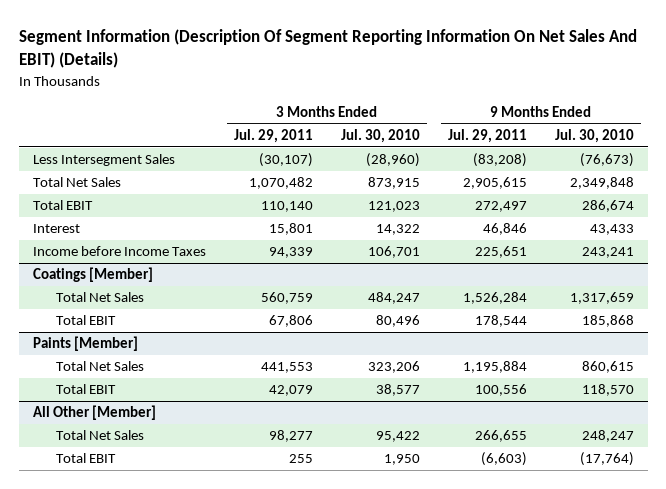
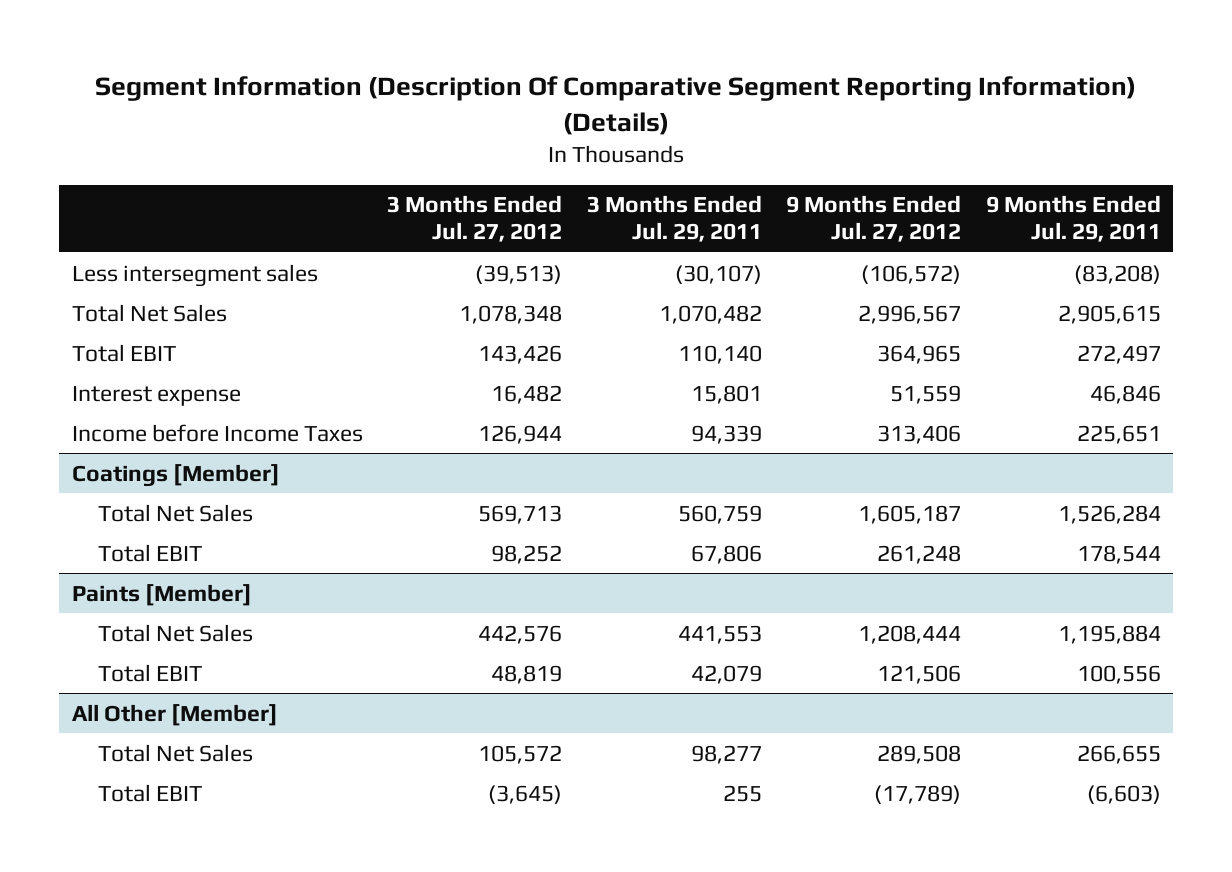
- Segment Information (Description Of Segment Reporting Information On Net Sales And EBIT) (Details)
+ Segment Information (Description Of Comparative Segment Reporting Information) (Details)
- | 3 Months Ended Jul. 29, 2011 | 3 Months Ended Jul. 30, 2010 | 9 Months Ended Jul. 29, 2011 | 9 Months Ended Jul. 30, 2010
+ | 3 Months Ended Jul. 27, 2012 | 3 Months Ended Jul. 29, 2011 | 9 Months Ended Jul. 27, 2012 | 9 Months Ended Jul. 29, 2011
- Less Intersegment Sales | (30,107) | (28,960) | (83,208) | (76,673)
+ Less intersegment sales | (39,513) | (30,107) | (106,572) | (83,208)
- Interest | 15,801 | 14,322 | 46,846 | 43,433
+ Interest expense | 16,482 | 15,801 | 51,559 | 46,846

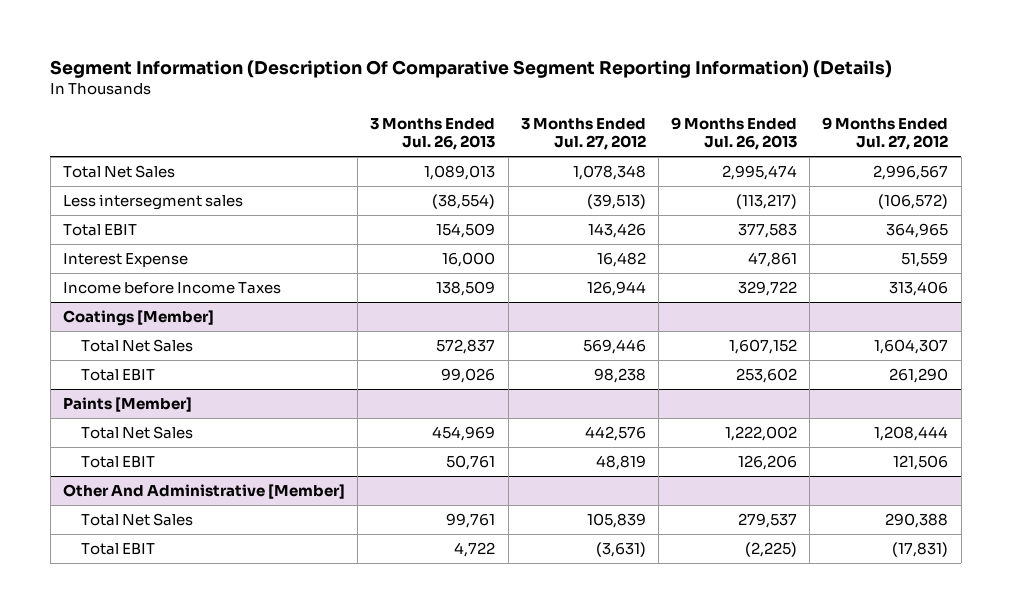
- | 3 Months Ended Jul. 27, 2012 | 3 Months Ended Jul. 29, 2011 | 9 Months Ended Jul. 27, 2012 | 9 Months Ended Jul. 29, 2011
+ | 3 Months Ended Jul. 26, 2013 | 3 Months Ended Jul. 27, 2012 | 9 Months Ended Jul. 26, 2013 | 9 Months Ended Jul. 27, 2012
moved down: Less intersegment sales | (38,554) | (39,513) | (113,217) | (106,572)
- Interest expense | 16,482 | 15,801 | 51,559 | 46,846
+ Interest Expense | 16,000 | 16,482 | 47,861 | 51,559
@ Coatings [Member]
- Total Net Sales | 569,713 | 560,759 | 1,605,187 | 1,526,284
- Total EBIT | 98,252 | 67,806 | 261,248 | 178,544
+ Total Net Sales | 572,837 | 569,446 | 1,607,152 | 1,604,307
+ Total EBIT | 99,026 | 98,238 | 253,602 | 261,290
- All Other [Member]
- Total Net Sales | 105,572 | 98,277 | 289,508 | 266,655
- Total EBIT | (3,645) | 255 | (17,789) | (6,603)
+ Other And Administrative [Member]
+ Total Net Sales | 99,761 | 105,839 | 279,537 | 290,388
+ Total EBIT | 4,722 | (3,631) | (2,225) | (17,831)

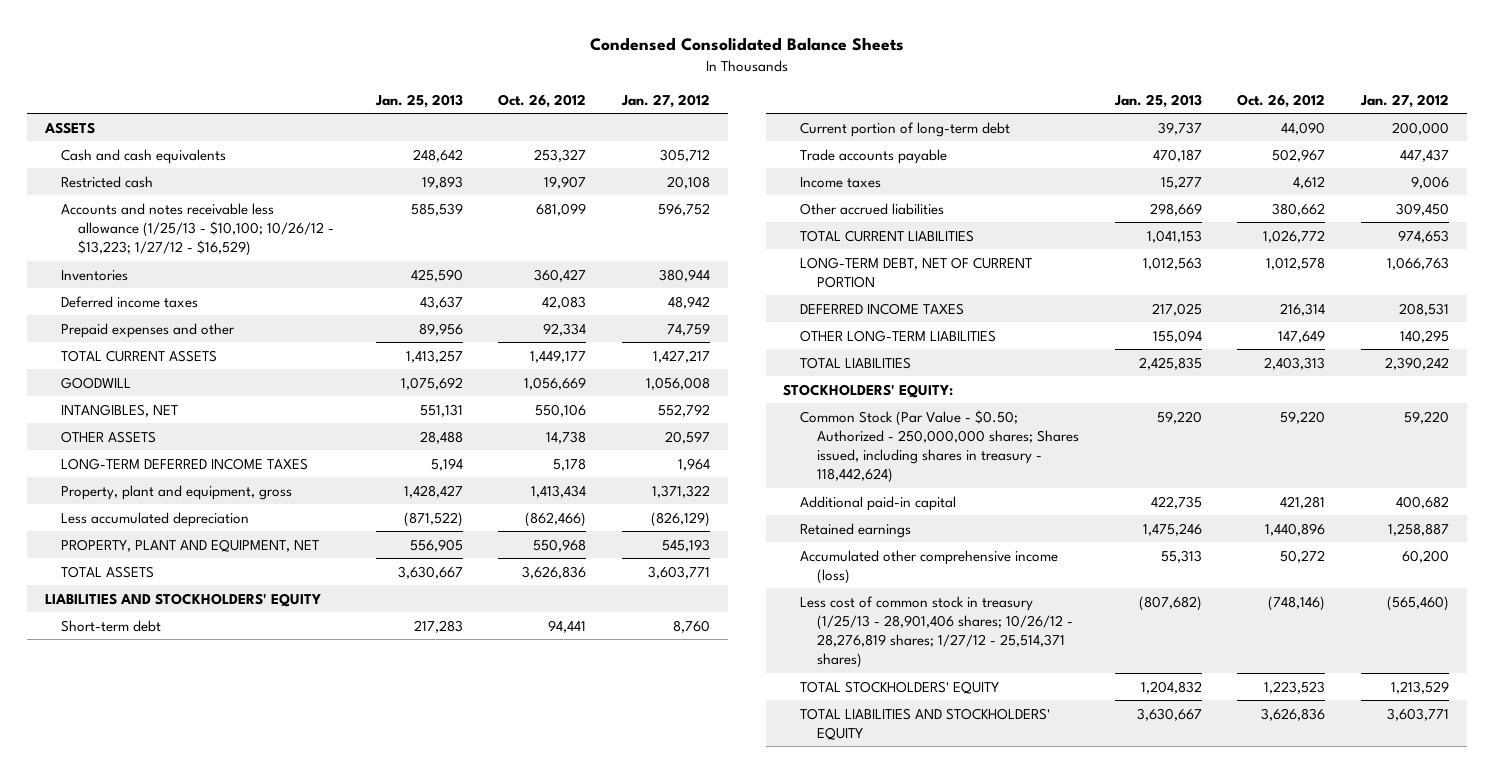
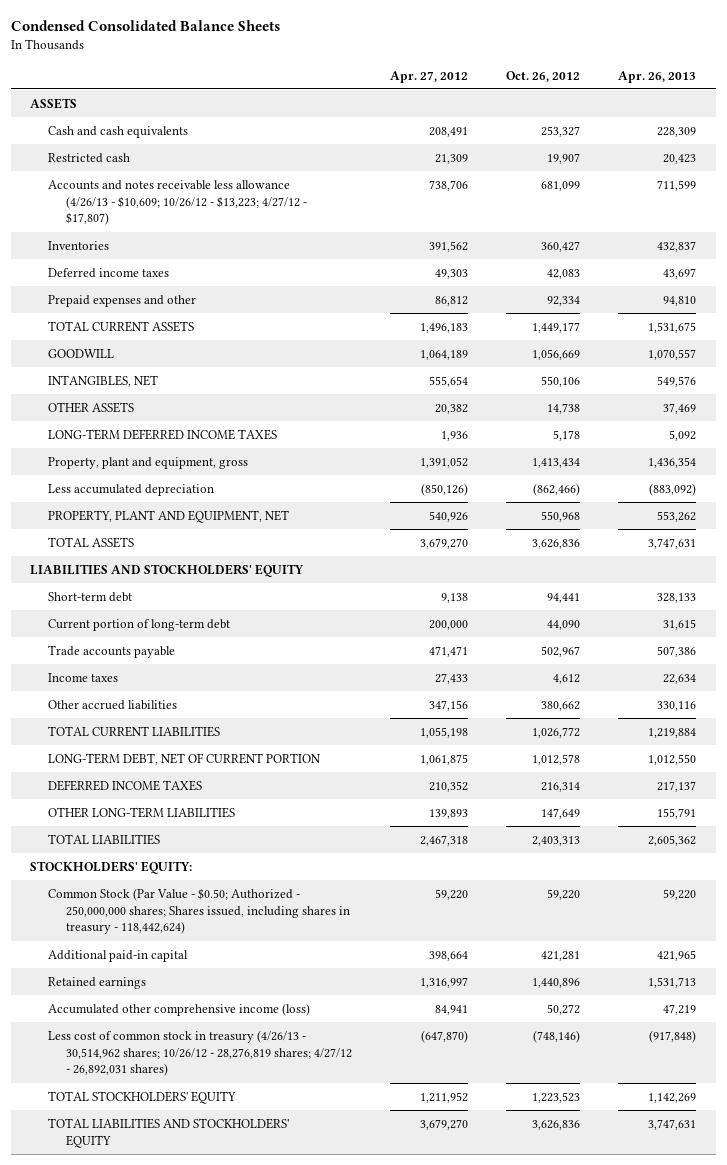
- | Jan. 25, 2013 | Oct. 26, 2012 | Jan. 27, 2012
+ | Apr. 27, 2012 | Oct. 26, 2012 | Apr. 26, 2013
- Accounts and notes receivable less allowance (1/25/13 - $10,100; 10/26/12 - $13,223; 1/27/12 - $16,529) | 585,539 | 681,099 | 596,752
+ Accounts and notes receivable less allowance (4/26/13 - $10,609; 10/26/12 - $13,223; 4/27/12 - $17,807) | 738,706 | 681,099 | 711,599
- Less cost of common stock in treasury (1/25/13 - 28,901,406 shares; 10/26/12 - 28,276,819 shares; 1/27/12 - 25,514,371 shares) | (807,682) | (748,146) | (565,460)
+ Less cost of common stock in treasury (4/26/13 - 30,514,962 shares; 10/26/12 - 28,276,819 shares; 4/27/12 - 26,892,031 shares) | (647,870) | (748,146) | (917,848)

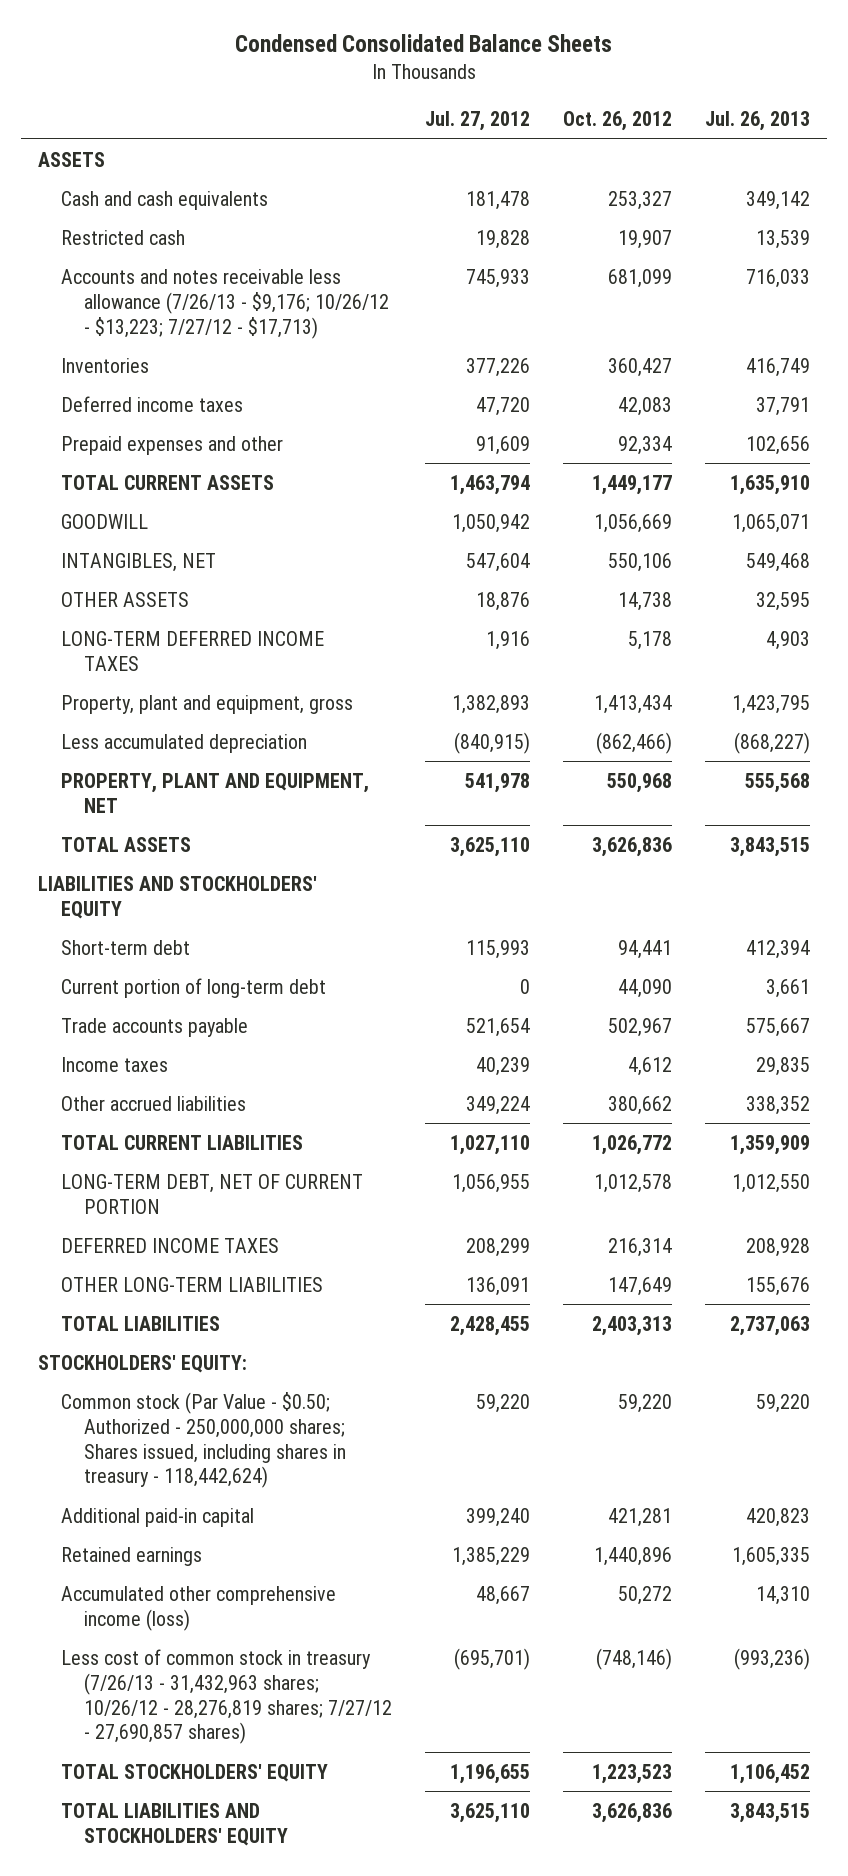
- | Apr. 27, 2012 | Oct. 26, 2012 | Apr. 26, 2013
+ | Jul. 27, 2012 | Oct. 26, 2012 | Jul. 26, 2013
- Accounts and notes receivable less allowance (4/26/13 - $10,609; 10/26/12 - $13,223; 4/27/12 - $17,807) | 738,706 | 681,099 | 711,599
+ Accounts and notes receivable less allowance (7/26/13 - $9,176; 10/26/12 - $13,223; 7/27/12 - $17,713) | 745,933 | 681,099 | 716,033
- Common Stock (Par Value - $0.50; Authorized - 250,000,000 shares; Shares issued, including shares in treasury - 118,442,624) | 59,220 | 59,220 | 59,220
+ Common stock (Par Value - $0.50; Authorized - 250,000,000 shares; Shares issued, including shares in treasury - 118,442,624) | 59,220 | 59,220 | 59,220
- Less cost of common stock in treasury (4/26/13 - 30,514,962 shares; 10/26/12 - 28,276,819 shares; 4/27/12 - 26,892,031 shares) | (647,870) | (748,146) | (917,848)
+ Less cost of common stock in treasury (7/26/13 - 31,432,963 shares; 10/26/12 - 28,276,819 shares; 7/27/12 - 27,690,857 shares) | (695,701) | (748,146) | (993,236)

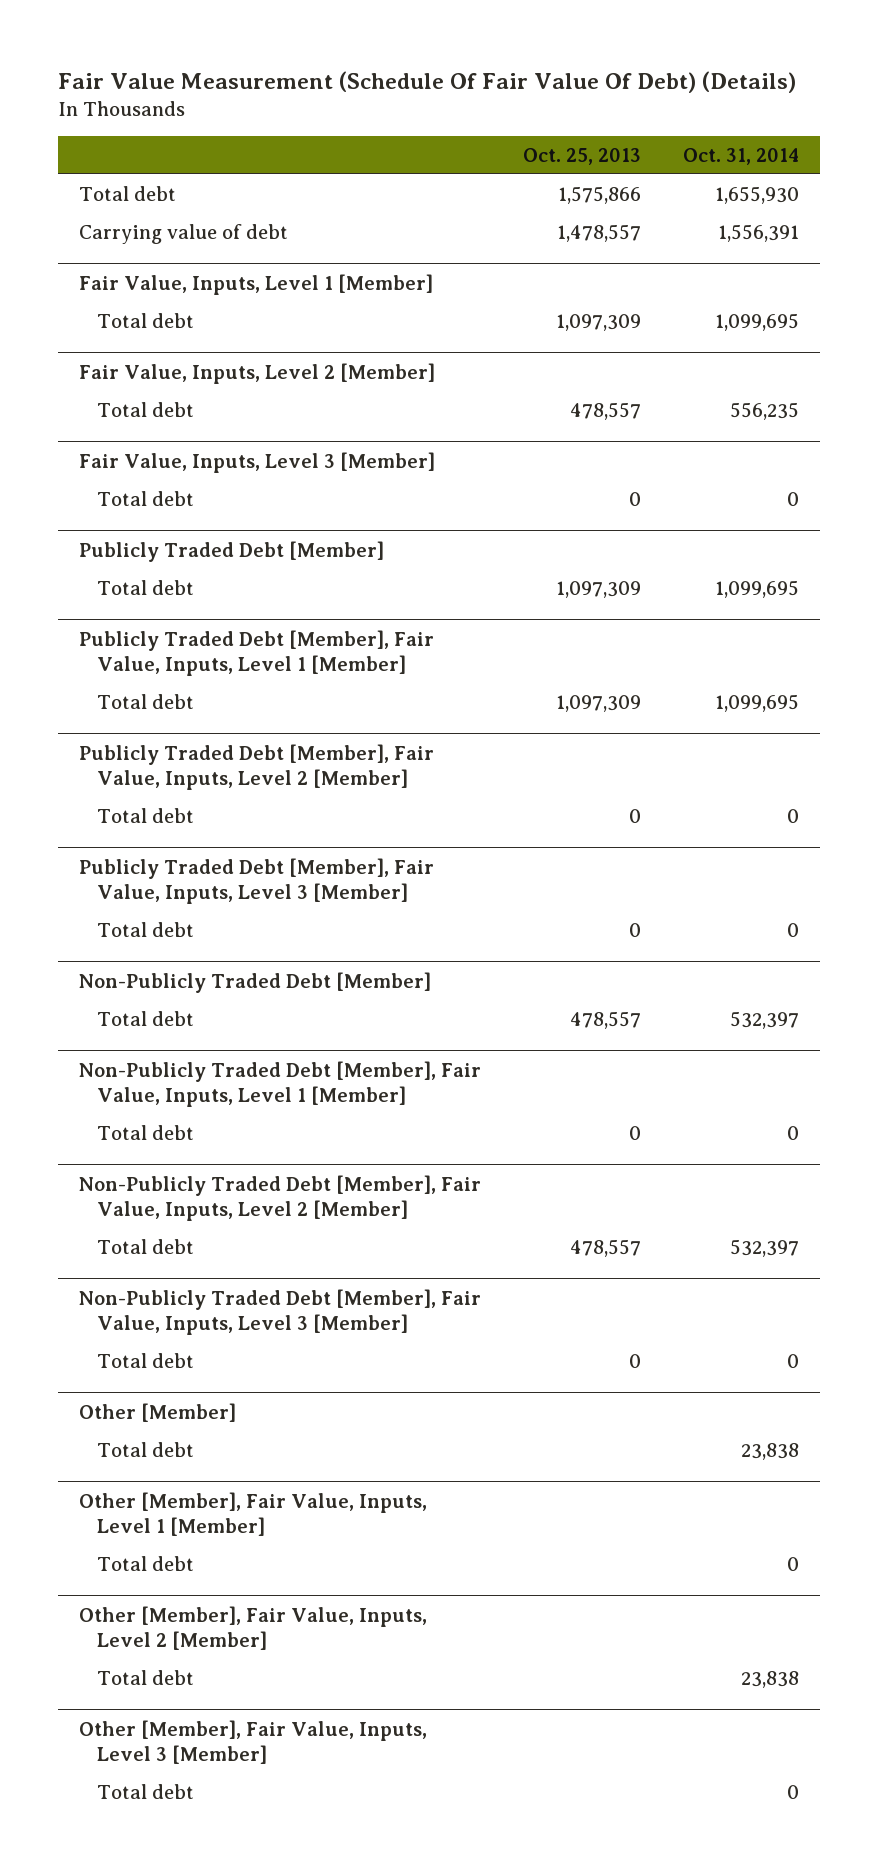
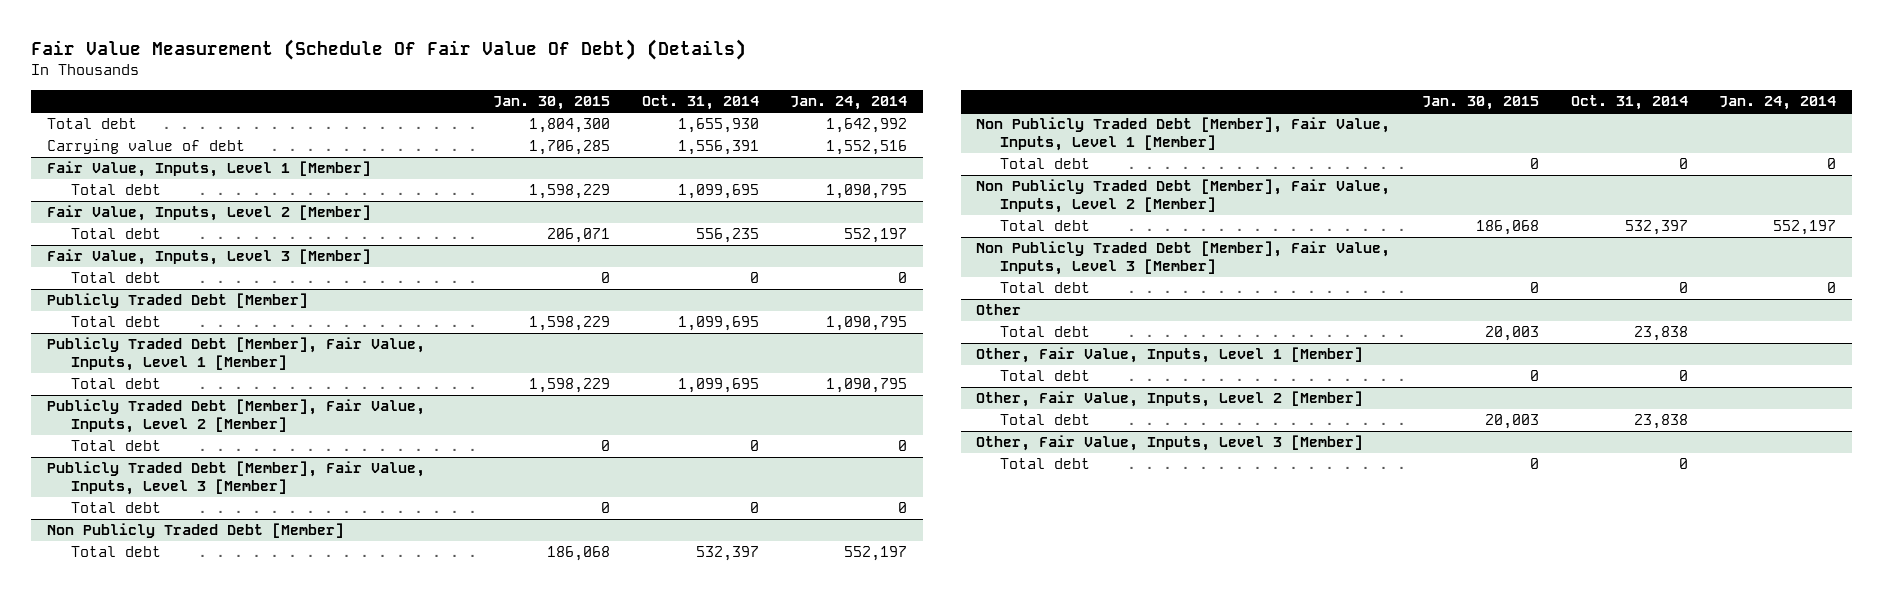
- | Oct. 25, 2013 | Oct. 31, 2014
+ | Jan. 30, 2015 | Oct. 31, 2014 | Jan. 24, 2014
- Non-Publicly Traded Debt [Member]
+ Non Publicly Traded Debt [Member]
- Non-Publicly Traded Debt [Member], Fair Value, Inputs, Level 1 [Member]
+ Non Publicly Traded Debt [Member], Fair Value, Inputs, Level 1 [Member]
- Non-Publicly Traded Debt [Member], Fair Value, Inputs, Level 2 [Member]
+ Non Publicly Traded Debt [Member], Fair Value, Inputs, Level 2 [Member]
- Non-Publicly Traded Debt [Member], Fair Value, Inputs, Level 3 [Member]
+ Non Publicly Traded Debt [Member], Fair Value, Inputs, Level 3 [Member]
- Other [Member]
+ Other
- Other [Member], Fair Value, Inputs, Level 1 [Member]
+ Other, Fair Value, Inputs, Level 1 [Member]
- Other [Member], Fair Value, Inputs, Level 2 [Member]
+ Other, Fair Value, Inputs, Level 2 [Member]
- Other [Member], Fair Value, Inputs, Level 3 [Member]
+ Other, Fair Value, Inputs, Level 3 [Member]

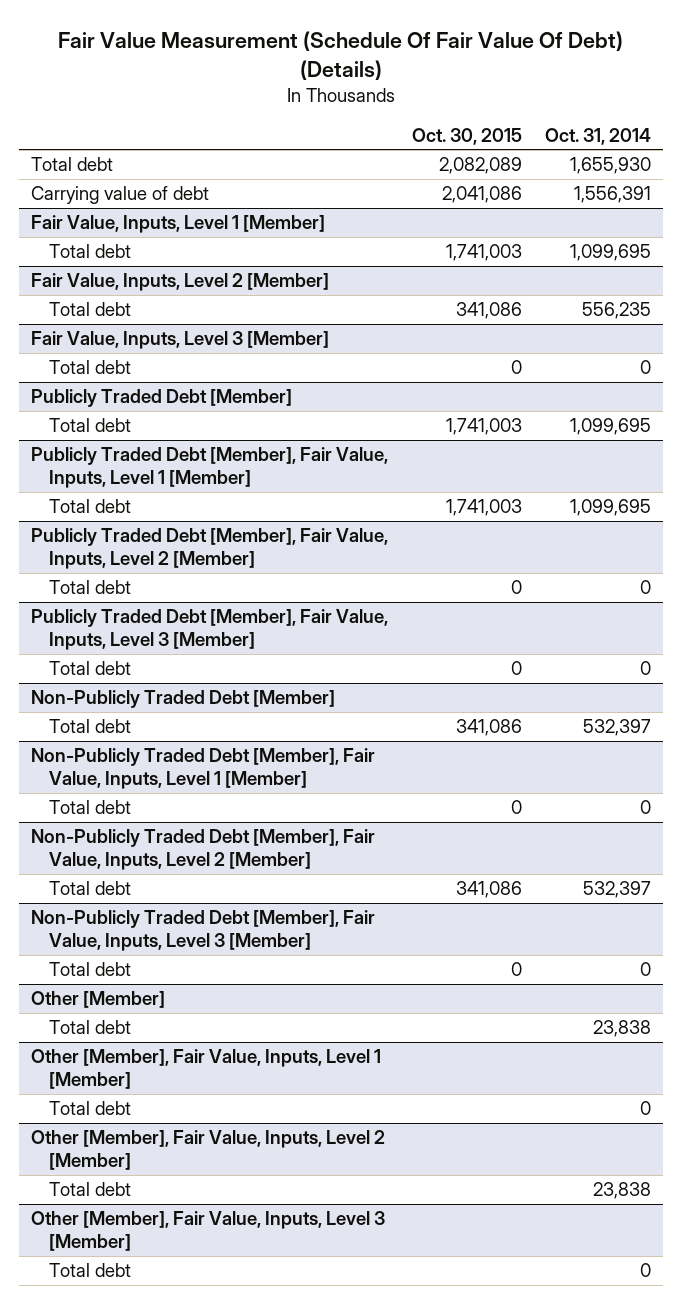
- | Jan. 30, 2015 | Oct. 31, 2014 | Jan. 24, 2014
+ | Oct. 30, 2015 | Oct. 31, 2014
- Non Publicly Traded Debt [Member]
+ Non-Publicly Traded Debt [Member]
- Non Publicly Traded Debt [Member], Fair Value, Inputs, Level 1 [Member]
+ Non-Publicly Traded Debt [Member], Fair Value, Inputs, Level 1 [Member]
- Non Publicly Traded Debt [Member], Fair Value, Inputs, Level 2 [Member]
+ Non-Publicly Traded Debt [Member], Fair Value, Inputs, Level 2 [Member]
- Non Publicly Traded Debt [Member], Fair Value, Inputs, Level 3 [Member]
+ Non-Publicly Traded Debt [Member], Fair Value, Inputs, Level 3 [Member]
- Other
+ Other [Member]
- Other, Fair Value, Inputs, Level 1 [Member]
+ Other [Member], Fair Value, Inputs, Level 1 [Member]
- Other, Fair Value, Inputs, Level 2 [Member]
+ Other [Member], Fair Value, Inputs, Level 2 [Member]
- Other, Fair Value, Inputs, Level 3 [Member]
+ Other [Member], Fair Value, Inputs, Level 3 [Member]

